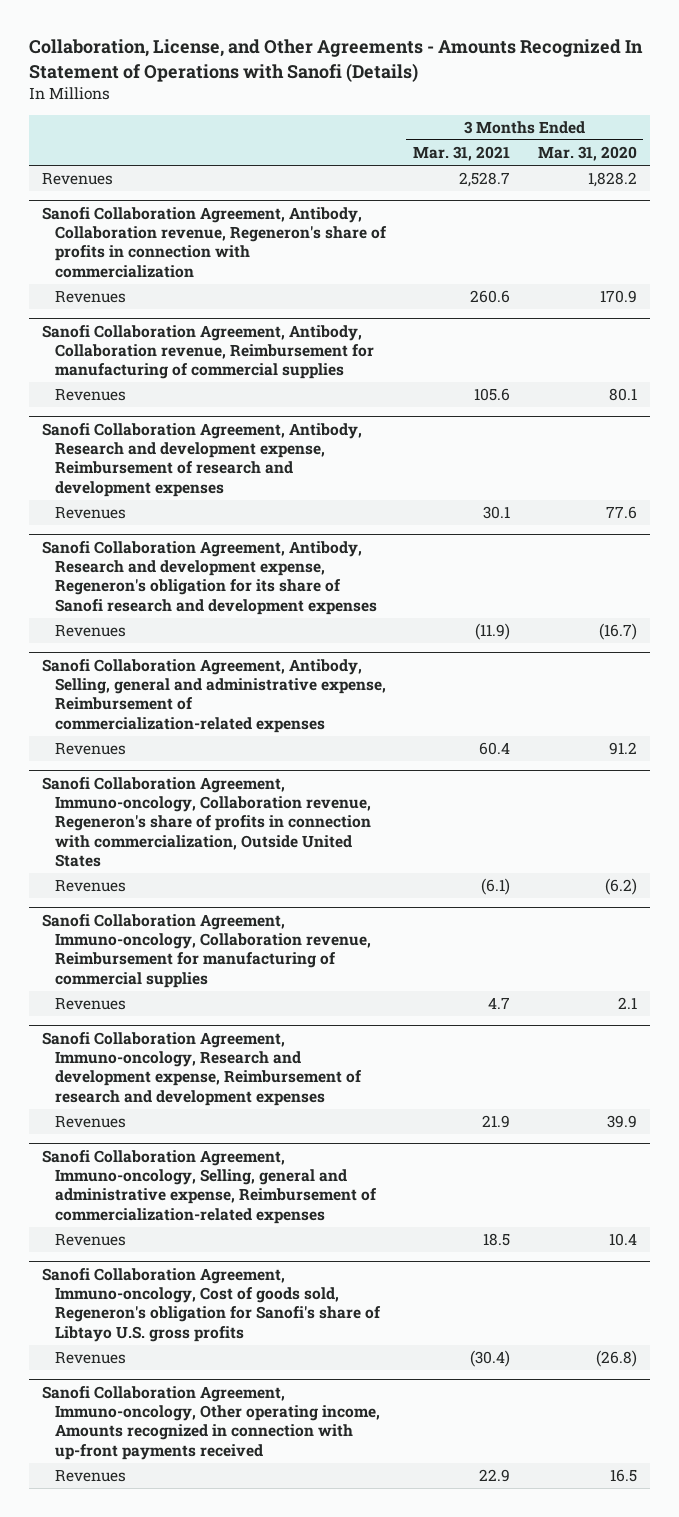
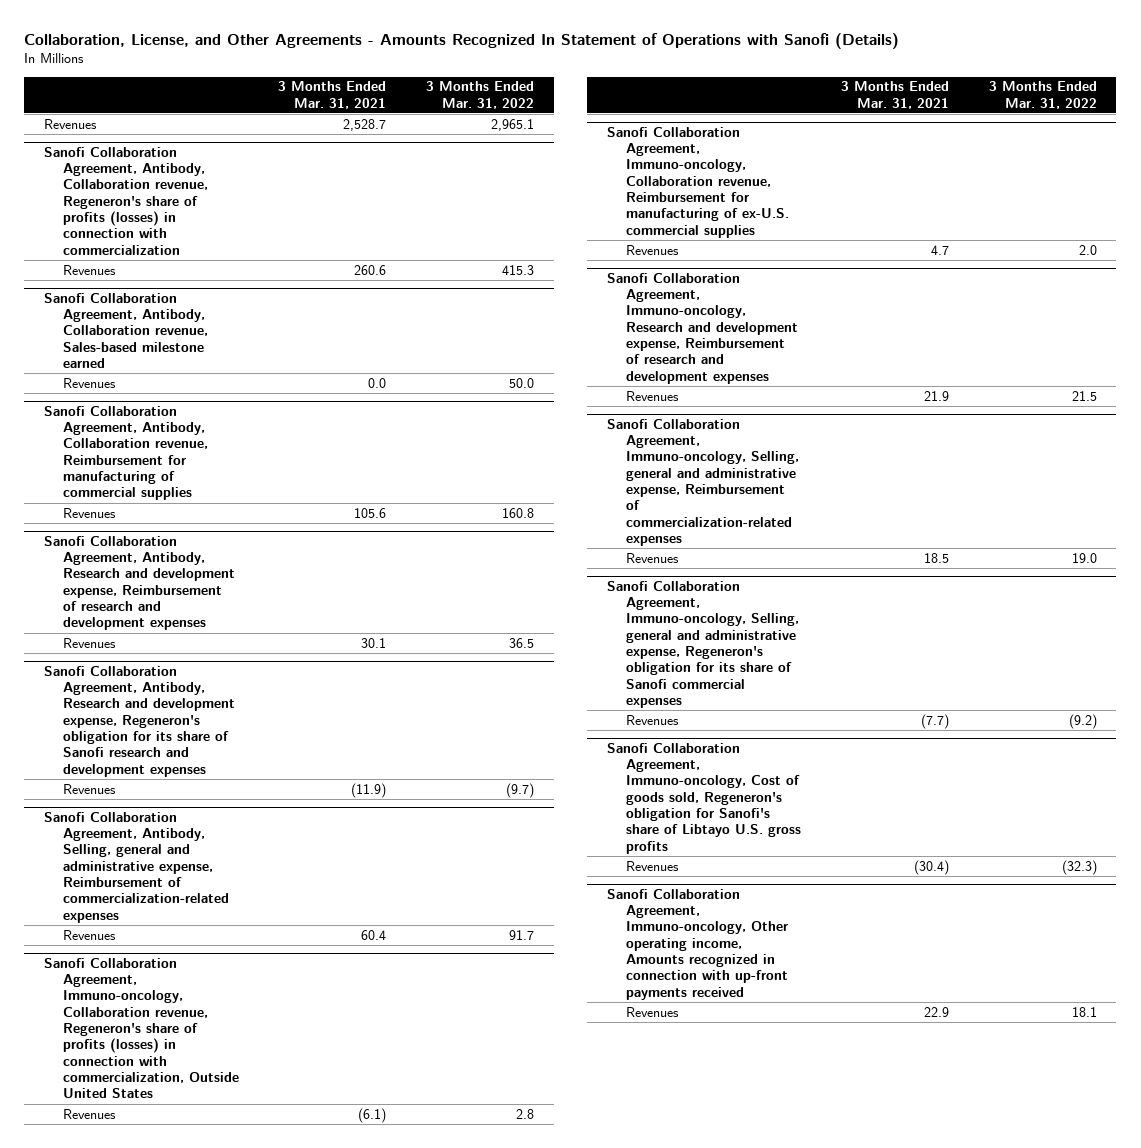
- | 3 Months Ended Mar. 31, 2021 | 3 Months Ended Mar. 31, 2020
+ | 3 Months Ended Mar. 31, 2021 | 3 Months Ended Mar. 31, 2022
- Sanofi Collaboration Agreement, Antibody, Collaboration revenue, Regeneron's share of profits in connection with commercialization
+ Sanofi Collaboration Agreement, Antibody, Collaboration revenue, Regeneron's share of profits (losses) in connection with commercialization
+ Sanofi Collaboration Agreement, Antibody, Collaboration revenue, Sales-based milestone earned
+ Revenues | 0.0 | 50.0
- Sanofi Collaboration Agreement, Immuno-oncology, Collaboration revenue, Regeneron's share of profits in connection with commercialization, Outside United States
+ Sanofi Collaboration Agreement, Immuno-oncology, Collaboration revenue, Regeneron's share of profits (losses) in connection with commercialization, Outside United States
- Sanofi Collaboration Agreement, Immuno-oncology, Collaboration revenue, Reimbursement for manufacturing of commercial supplies
+ Sanofi Collaboration Agreement, Immuno-oncology, Collaboration revenue, Reimbursement for manufacturing of ex-U.S. commercial supplies
+ Sanofi Collaboration Agreement, Immuno-oncology, Selling, general and administrative expense, Regeneron's obligation for its share of Sanofi commercial expenses
+ Revenues | (7.7) | (9.2)

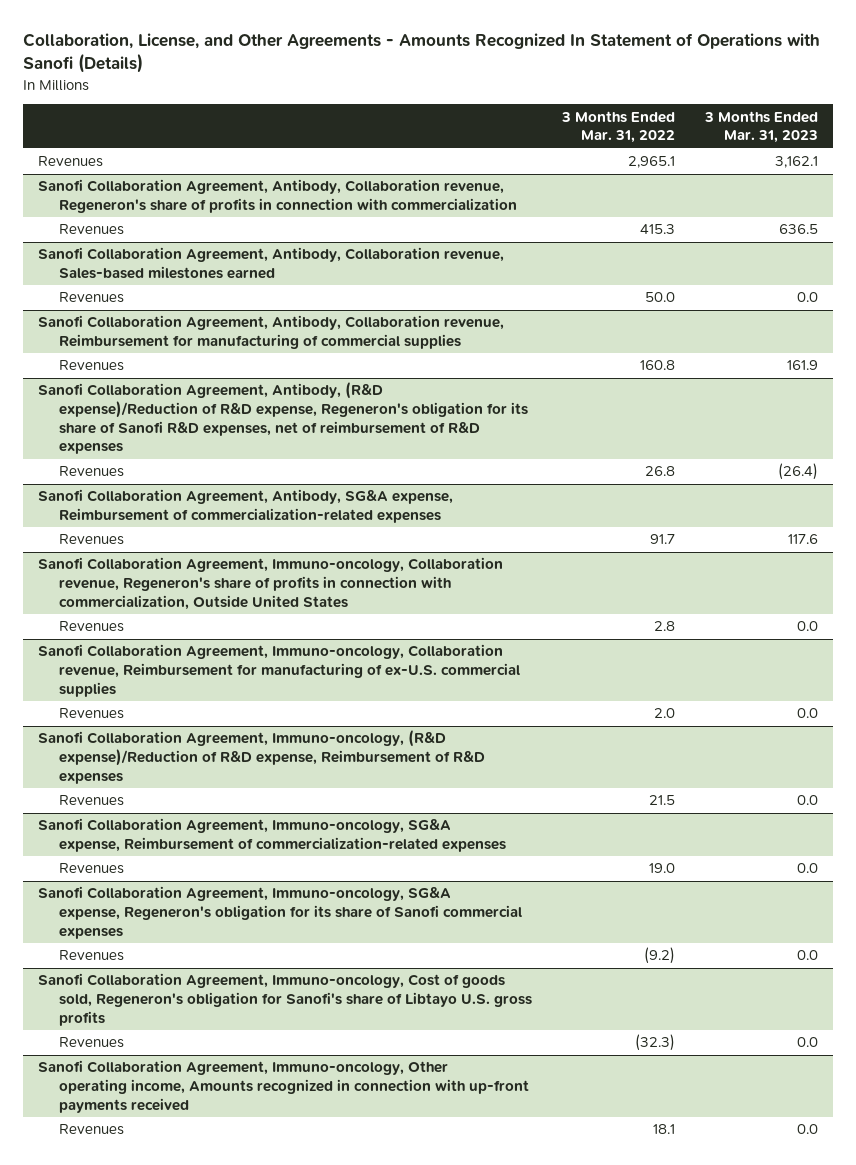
- | 3 Months Ended Mar. 31, 2021 | 3 Months Ended Mar. 31, 2022
+ | 3 Months Ended Mar. 31, 2022 | 3 Months Ended Mar. 31, 2023
- Sanofi Collaboration Agreement, Antibody, Collaboration revenue, Regeneron's share of profits (losses) in connection with commercialization
+ Sanofi Collaboration Agreement, Antibody, Collaboration revenue, Regeneron's share of profits in connection with commercialization
- Sanofi Collaboration Agreement, Antibody, Collaboration revenue, Sales-based milestone earned
+ Sanofi Collaboration Agreement, Antibody, Collaboration revenue, Sales-based milestones earned
- Sanofi Collaboration Agreement, Antibody, Research and development expense, Reimbursement of research and development expenses
- Revenues | 30.1 | 36.5
- Sanofi Collaboration Agreement, Antibody, Research and development expense, Regeneron's obligation for its share of Sanofi research and development expenses
- Revenues | (11.9) | (9.7)
- Sanofi Collaboration Agreement, Antibody, Selling, general and administrative expense, Reimbursement of commercialization-related expenses
+ Sanofi Collaboration Agreement, Antibody, (R&D expense)/Reduction of R&D expense, Regeneron's obligation for its share of Sanofi R&D expenses, net of reimbursement of R&D expenses
+ Revenues | 26.8 | (26.4)
+ Sanofi Collaboration Agreement, Antibody, SG&A expense, Reimbursement of commercialization-related expenses
- Sanofi Collaboration Agreement, Immuno-oncology, Collaboration revenue, Regeneron's share of profits (losses) in connection with commercialization, Outside United States
+ Sanofi Collaboration Agreement, Immuno-oncology, Collaboration revenue, Regeneron's share of profits in connection with commercialization, Outside United States
- Sanofi Collaboration Agreement, Immuno-oncology, Research and development expense, Reimbursement of research and development expenses
+ Sanofi Collaboration Agreement, Immuno-oncology, (R&D expense)/Reduction of R&D expense, Reimbursement of R&D expenses
- Sanofi Collaboration Agreement, Immuno-oncology, Selling, general and administrative expense, Reimbursement of commercialization-related expenses
+ Sanofi Collaboration Agreement, Immuno-oncology, SG&A expense, Reimbursement of commercialization-related expenses
- Sanofi Collaboration Agreement, Immuno-oncology, Selling, general and administrative expense, Regeneron's obligation for its share of Sanofi commercial expenses
+ Sanofi Collaboration Agreement, Immuno-oncology, SG&A expense, Regeneron's obligation for its share of Sanofi commercial expenses

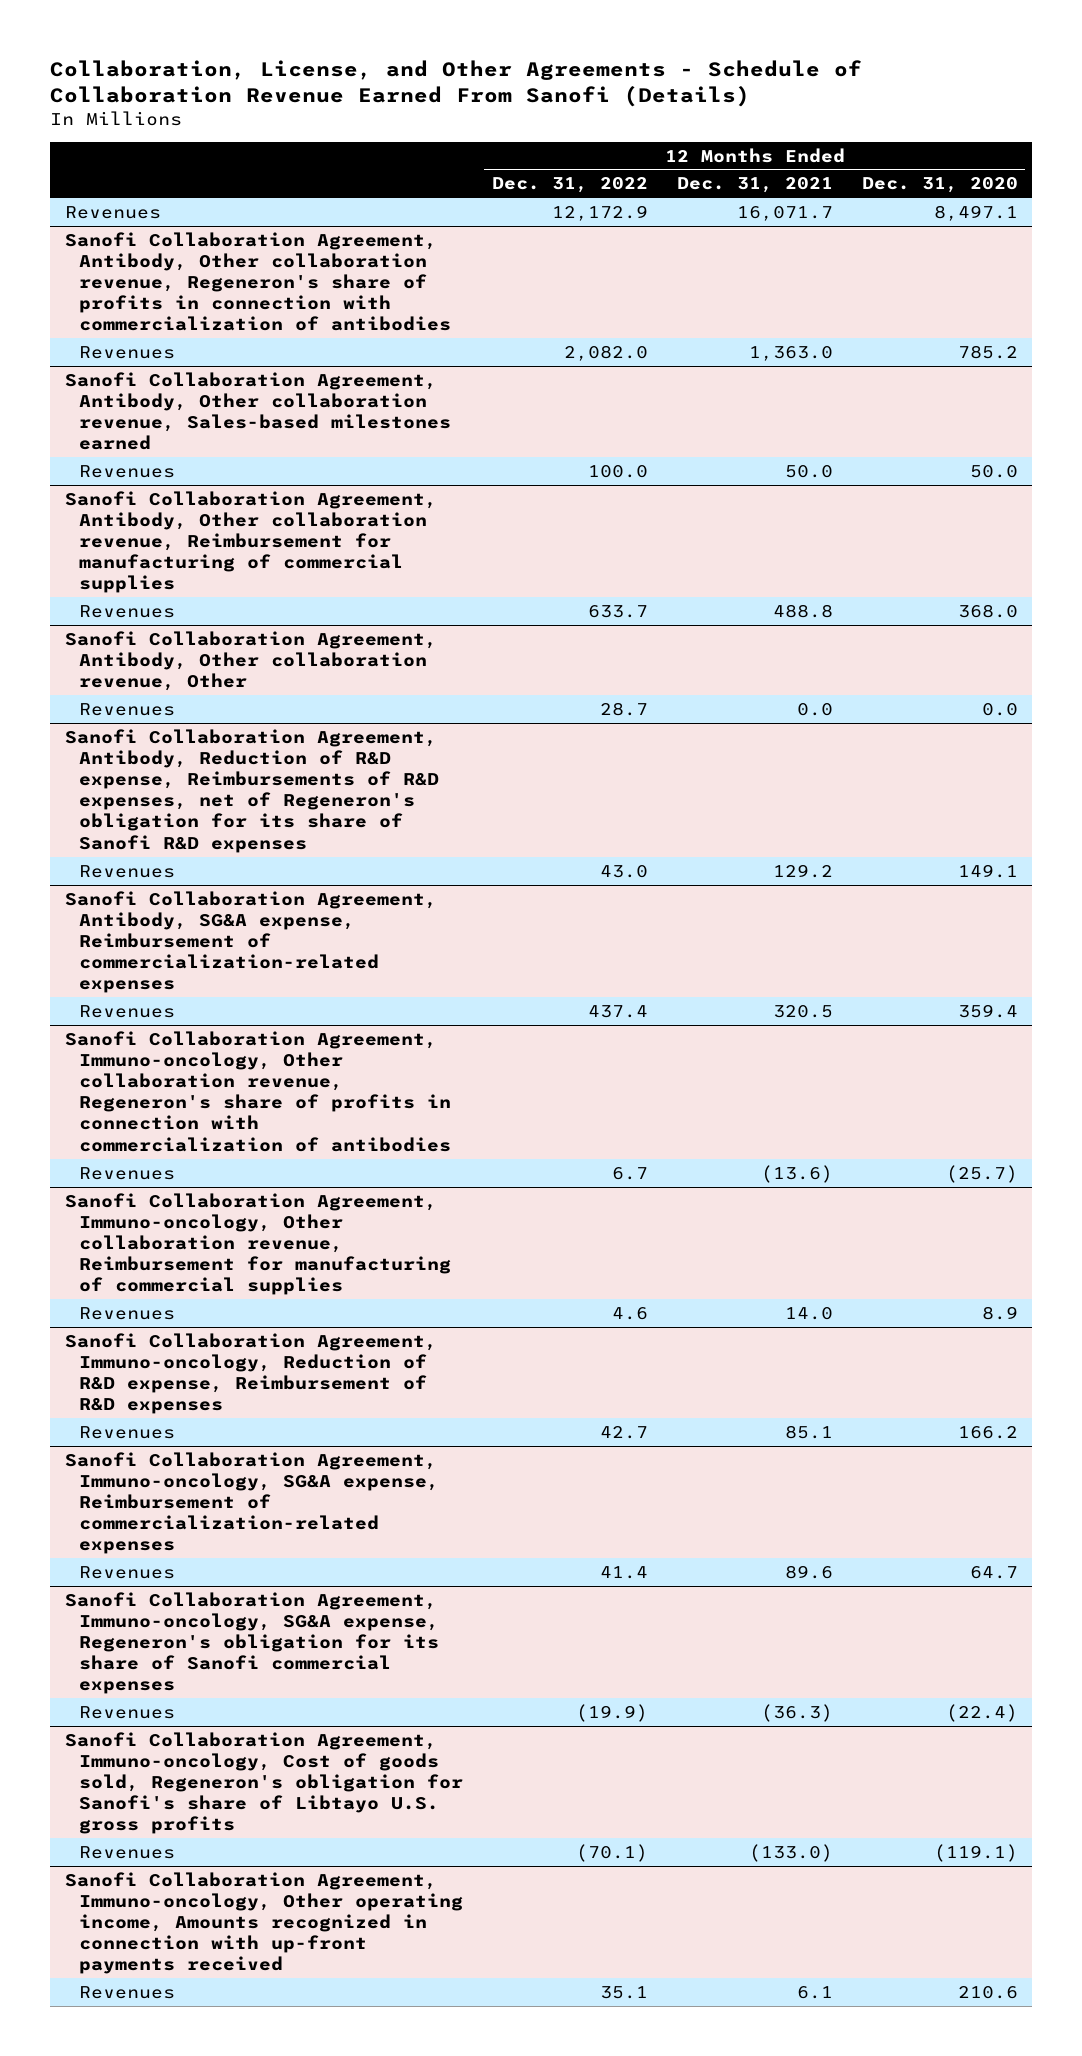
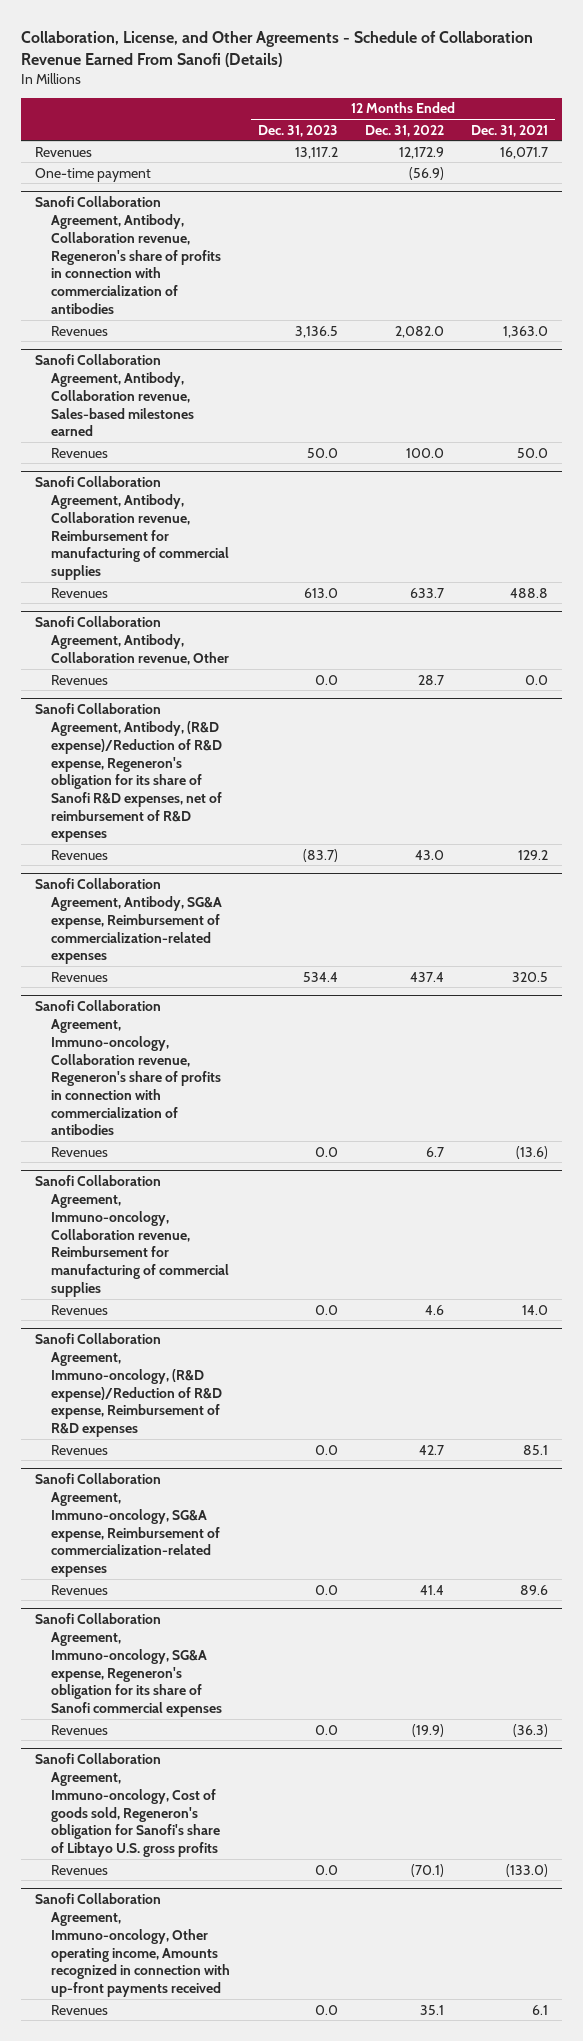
- | 12 Months Ended Dec. 31, 2022 | 12 Months Ended Dec. 31, 2021 | 12 Months Ended Dec. 31, 2020
+ | 12 Months Ended Dec. 31, 2023 | 12 Months Ended Dec. 31, 2022 | 12 Months Ended Dec. 31, 2021
- Sanofi Collaboration Agreement, Antibody, Other collaboration revenue, Regeneron's share of profits in connection with commercialization of antibodies
+ One-time payment | | (56.9) |
+ Sanofi Collaboration Agreement, Antibody, Collaboration revenue, Regeneron's share of profits in connection with commercialization of antibodies
- Sanofi Collaboration Agreement, Antibody, Other collaboration revenue, Sales-based milestones earned
+ Sanofi Collaboration Agreement, Antibody, Collaboration revenue, Sales-based milestones earned
- Sanofi Collaboration Agreement, Antibody, Other collaboration revenue, Reimbursement for manufacturing of commercial supplies
+ Sanofi Collaboration Agreement, Antibody, Collaboration revenue, Reimbursement for manufacturing of commercial supplies
- Sanofi Collaboration Agreement, Antibody, Other collaboration revenue, Other
+ Sanofi Collaboration Agreement, Antibody, Collaboration revenue, Other
- Sanofi Collaboration Agreement, Antibody, Reduction of R&D expense, Reimbursements of R&D expenses, net of Regeneron's obligation for its share of Sanofi R&D expenses
+ Sanofi Collaboration Agreement, Antibody, (R&D expense)/Reduction of R&D expense, Regeneron's obligation for its share of Sanofi R&D expenses, net of reimbursement of R&D expenses
- Sanofi Collaboration Agreement, Immuno-oncology, Other collaboration revenue, Regeneron's share of profits in connection with commercialization of antibodies
+ Sanofi Collaboration Agreement, Immuno-oncology, Collaboration revenue, Regeneron's share of profits in connection with commercialization of antibodies
- Sanofi Collaboration Agreement, Immuno-oncology, Other collaboration revenue, Reimbursement for manufacturing of commercial supplies
+ Sanofi Collaboration Agreement, Immuno-oncology, Collaboration revenue, Reimbursement for manufacturing of commercial supplies
- Sanofi Collaboration Agreement, Immuno-oncology, Reduction of R&D expense, Reimbursement of R&D expenses
+ Sanofi Collaboration Agreement, Immuno-oncology, (R&D expense)/Reduction of R&D expense, Reimbursement of R&D expenses

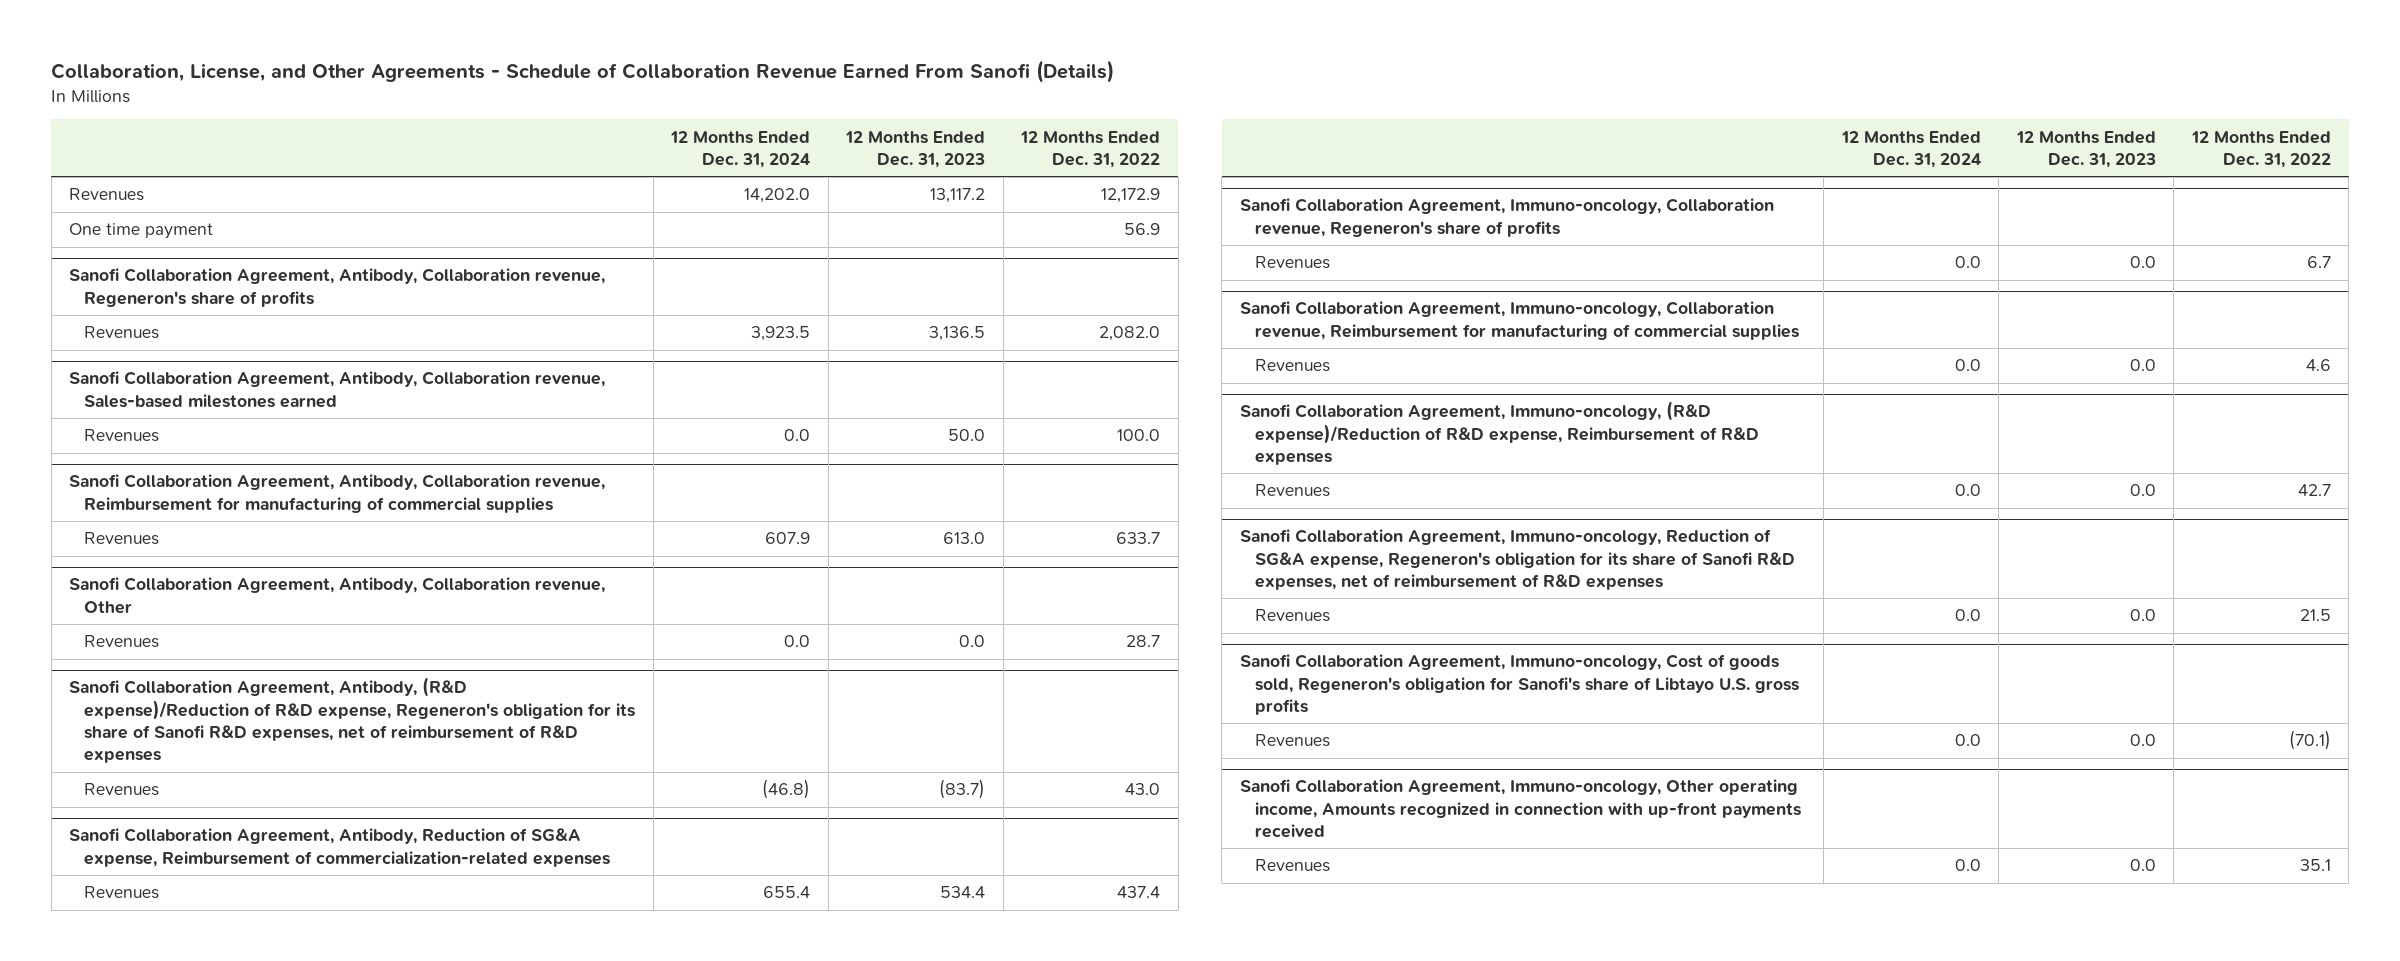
- | 12 Months Ended Dec. 31, 2023 | 12 Months Ended Dec. 31, 2022 | 12 Months Ended Dec. 31, 2021
+ | 12 Months Ended Dec. 31, 2024 | 12 Months Ended Dec. 31, 2023 | 12 Months Ended Dec. 31, 2022
- One-time payment | | (56.9) |
- Sanofi Collaboration Agreement, Antibody, Collaboration revenue, Regeneron's share of profits in connection with commercialization of antibodies
+ One time payment | | | 56.9
+ Sanofi Collaboration Agreement, Antibody, Collaboration revenue, Regeneron's share of profits
- Sanofi Collaboration Agreement, Antibody, SG&A expense, Reimbursement of commercialization-related expenses
+ Sanofi Collaboration Agreement, Antibody, Reduction of SG&A expense, Reimbursement of commercialization-related expenses
- Sanofi Collaboration Agreement, Immuno-oncology, Collaboration revenue, Regeneron's share of profits in connection with commercialization of antibodies
+ Sanofi Collaboration Agreement, Immuno-oncology, Collaboration revenue, Regeneron's share of profits
- Sanofi Collaboration Agreement, Immuno-oncology, SG&A expense, Reimbursement of commercialization-related expenses
- Revenues | 0.0 | 41.4 | 89.6
- Sanofi Collaboration Agreement, Immuno-oncology, SG&A expense, Regeneron's obligation for its share of Sanofi commercial expenses
- Revenues | 0.0 | (19.9) | (36.3)
+ Sanofi Collaboration Agreement, Immuno-oncology, Reduction of SG&A expense, Regeneron's obligation for its share of Sanofi R&D expenses, net of reimbursement of R&D expenses
+ Revenues | 0.0 | 0.0 | 21.5

